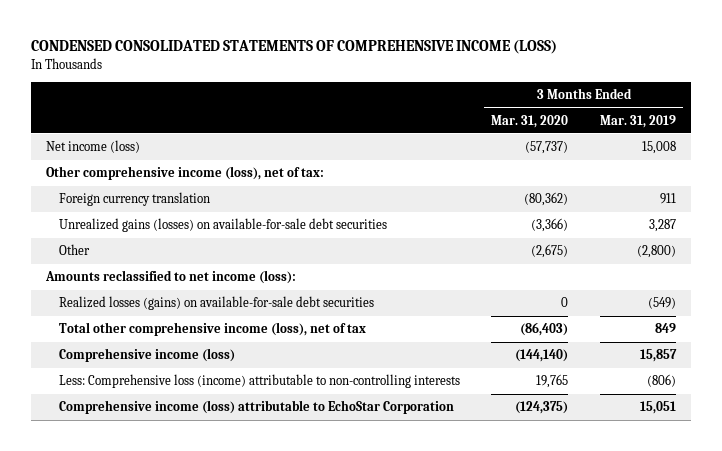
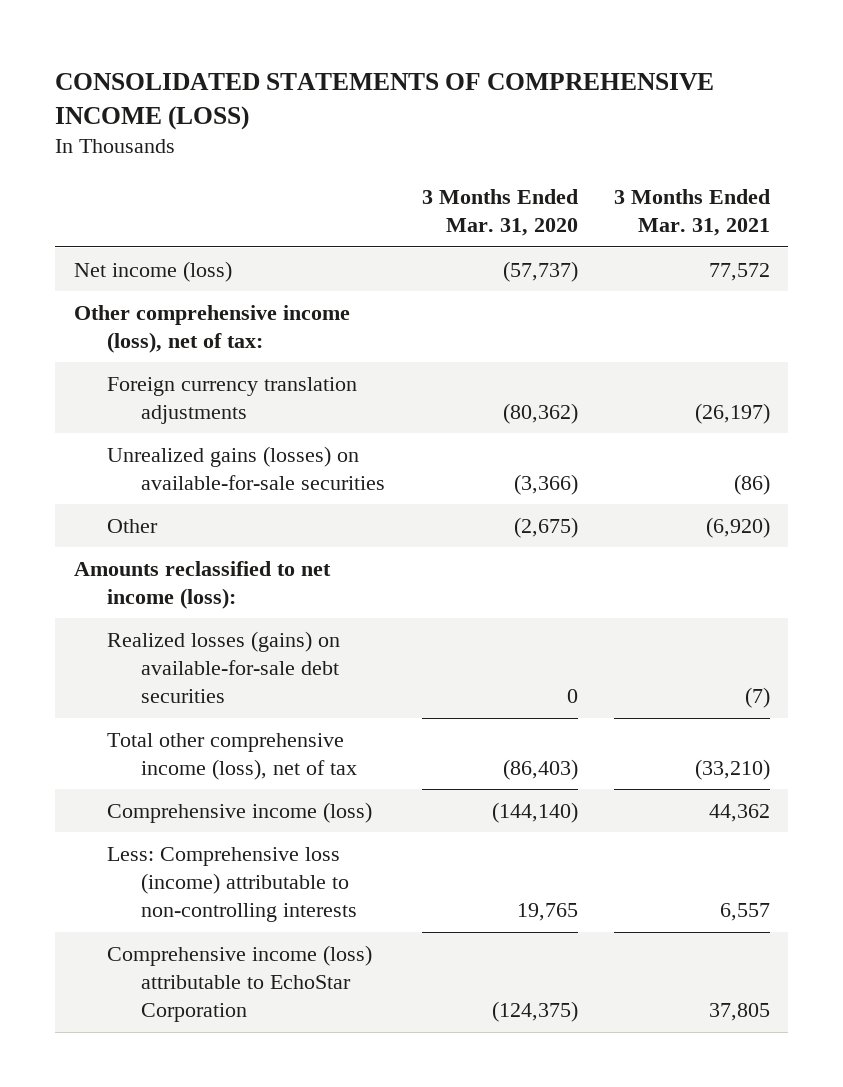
- CONDENSED CONSOLIDATED STATEMENTS OF COMPREHENSIVE INCOME (LOSS)
+ CONSOLIDATED STATEMENTS OF COMPREHENSIVE INCOME (LOSS)
- | 3 Months Ended Mar. 31, 2020 | 3 Months Ended Mar. 31, 2019
+ | 3 Months Ended Mar. 31, 2020 | 3 Months Ended Mar. 31, 2021
- Foreign currency translation | (80,362) | 911
- Unrealized gains (losses) on available-for-sale debt securities | (3,366) | 3,287
+ Foreign currency translation adjustments | (80,362) | (26,197)
+ Unrealized gains (losses) on available-for-sale securities | (3,366) | (86)

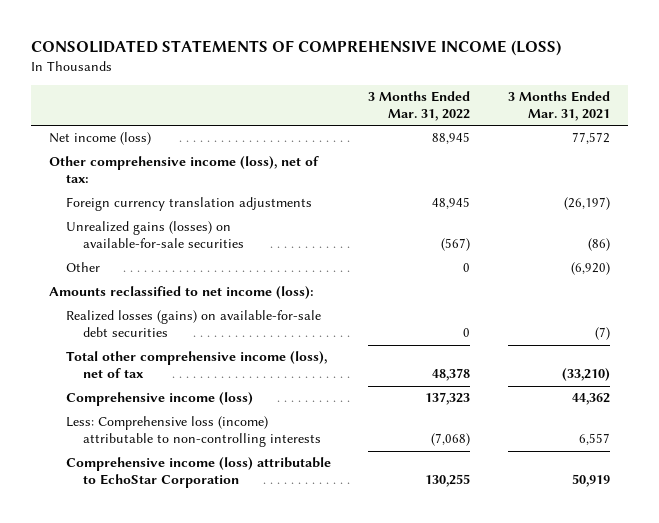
- | 3 Months Ended Mar. 31, 2020 | 3 Months Ended Mar. 31, 2021
+ | 3 Months Ended Mar. 31, 2022 | 3 Months Ended Mar. 31, 2021
- Comprehensive income (loss) attributable to EchoStar Corporation | (124,375) | 37,805
+ Comprehensive income (loss) attributable to EchoStar Corporation | 130,255 | 50,919

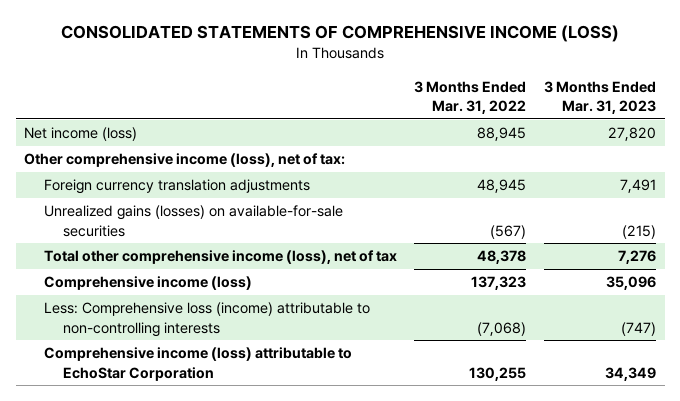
- | 3 Months Ended Mar. 31, 2022 | 3 Months Ended Mar. 31, 2021
+ | 3 Months Ended Mar. 31, 2022 | 3 Months Ended Mar. 31, 2023
- Other | 0 | (6,920)
- Amounts reclassified to net income (loss):
- Realized losses (gains) on available-for-sale debt securities | 0 | (7)

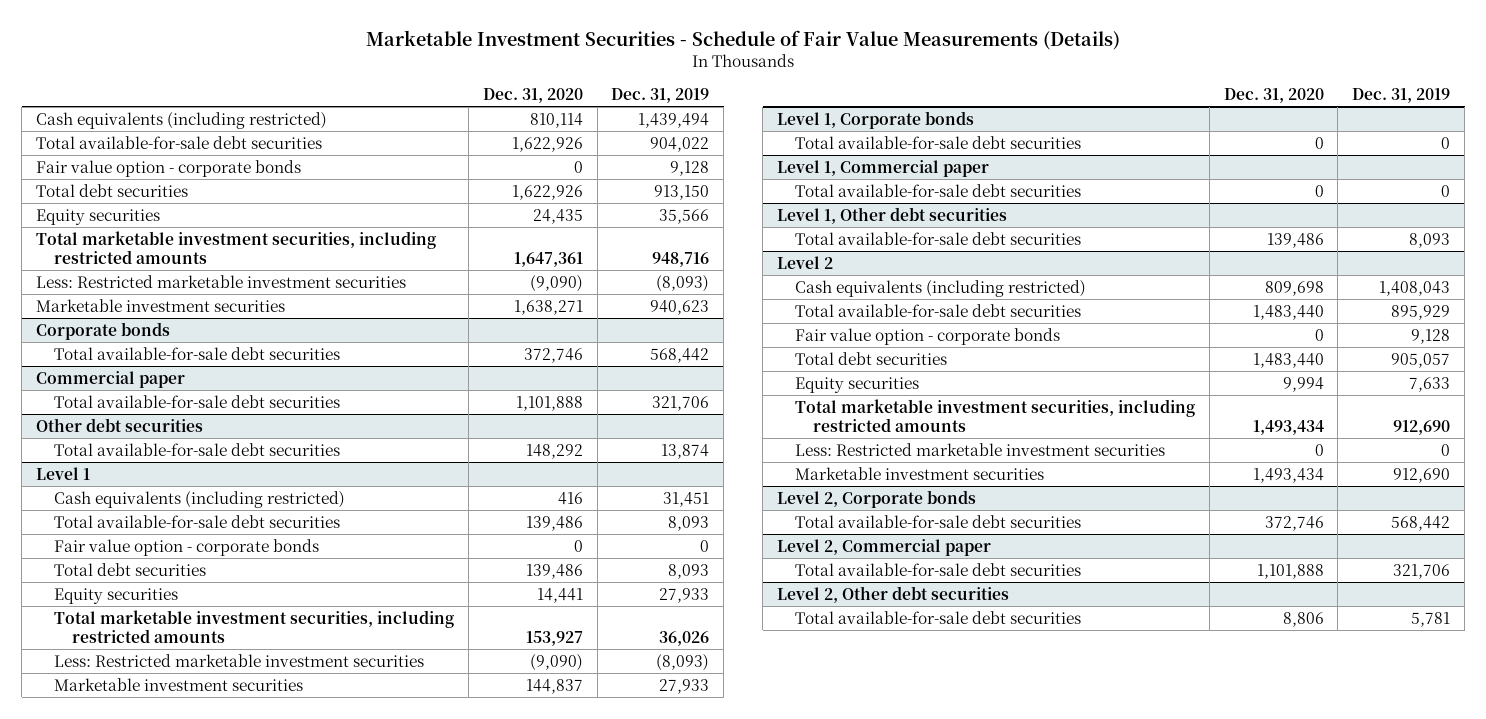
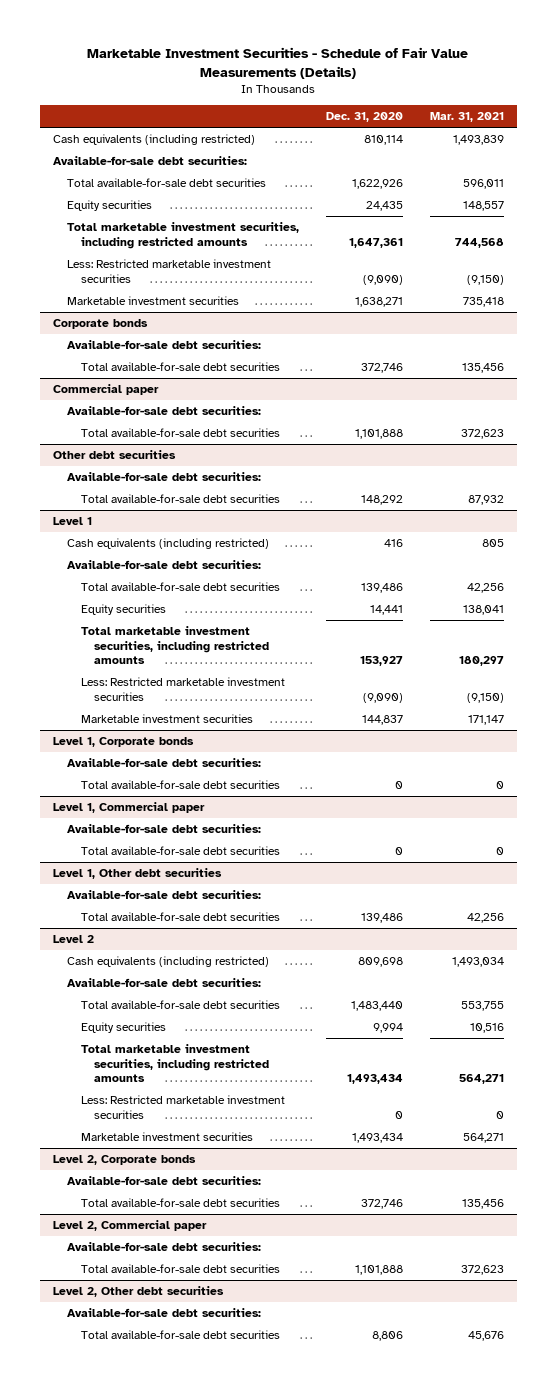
- | Dec. 31, 2020 | Dec. 31, 2019
+ | Dec. 31, 2020 | Mar. 31, 2021
+ Available-for-sale debt securities:
- Fair value option - corporate bonds | 0 | 9,128
- Total debt securities | 1,622,926 | 913,150
@ Corporate bonds
+ Available-for-sale debt securities:
@ Commercial paper
+ Available-for-sale debt securities:
@ Other debt securities
+ Available-for-sale debt securities:
@ Level 1
+ Available-for-sale debt securities:
- Fair value option - corporate bonds | 0 | 0
- Total debt securities | 139,486 | 8,093
@ Level 1, Corporate bonds
+ Available-for-sale debt securities:
@ Level 1, Commercial paper
+ Available-for-sale debt securities:
@ Level 1, Other debt securities
+ Available-for-sale debt securities:
@ Level 2
+ Available-for-sale debt securities:
- Fair value option - corporate bonds | 0 | 9,128
- Total debt securities | 1,483,440 | 905,057
@ Level 2, Corporate bonds
+ Available-for-sale debt securities:
@ Level 2, Commercial paper
+ Available-for-sale debt securities:
@ Level 2, Other debt securities
+ Available-for-sale debt securities:

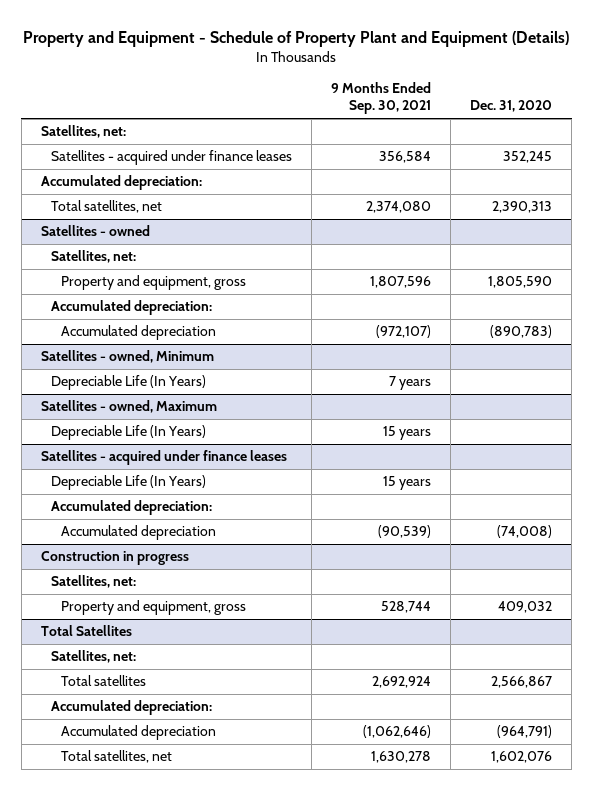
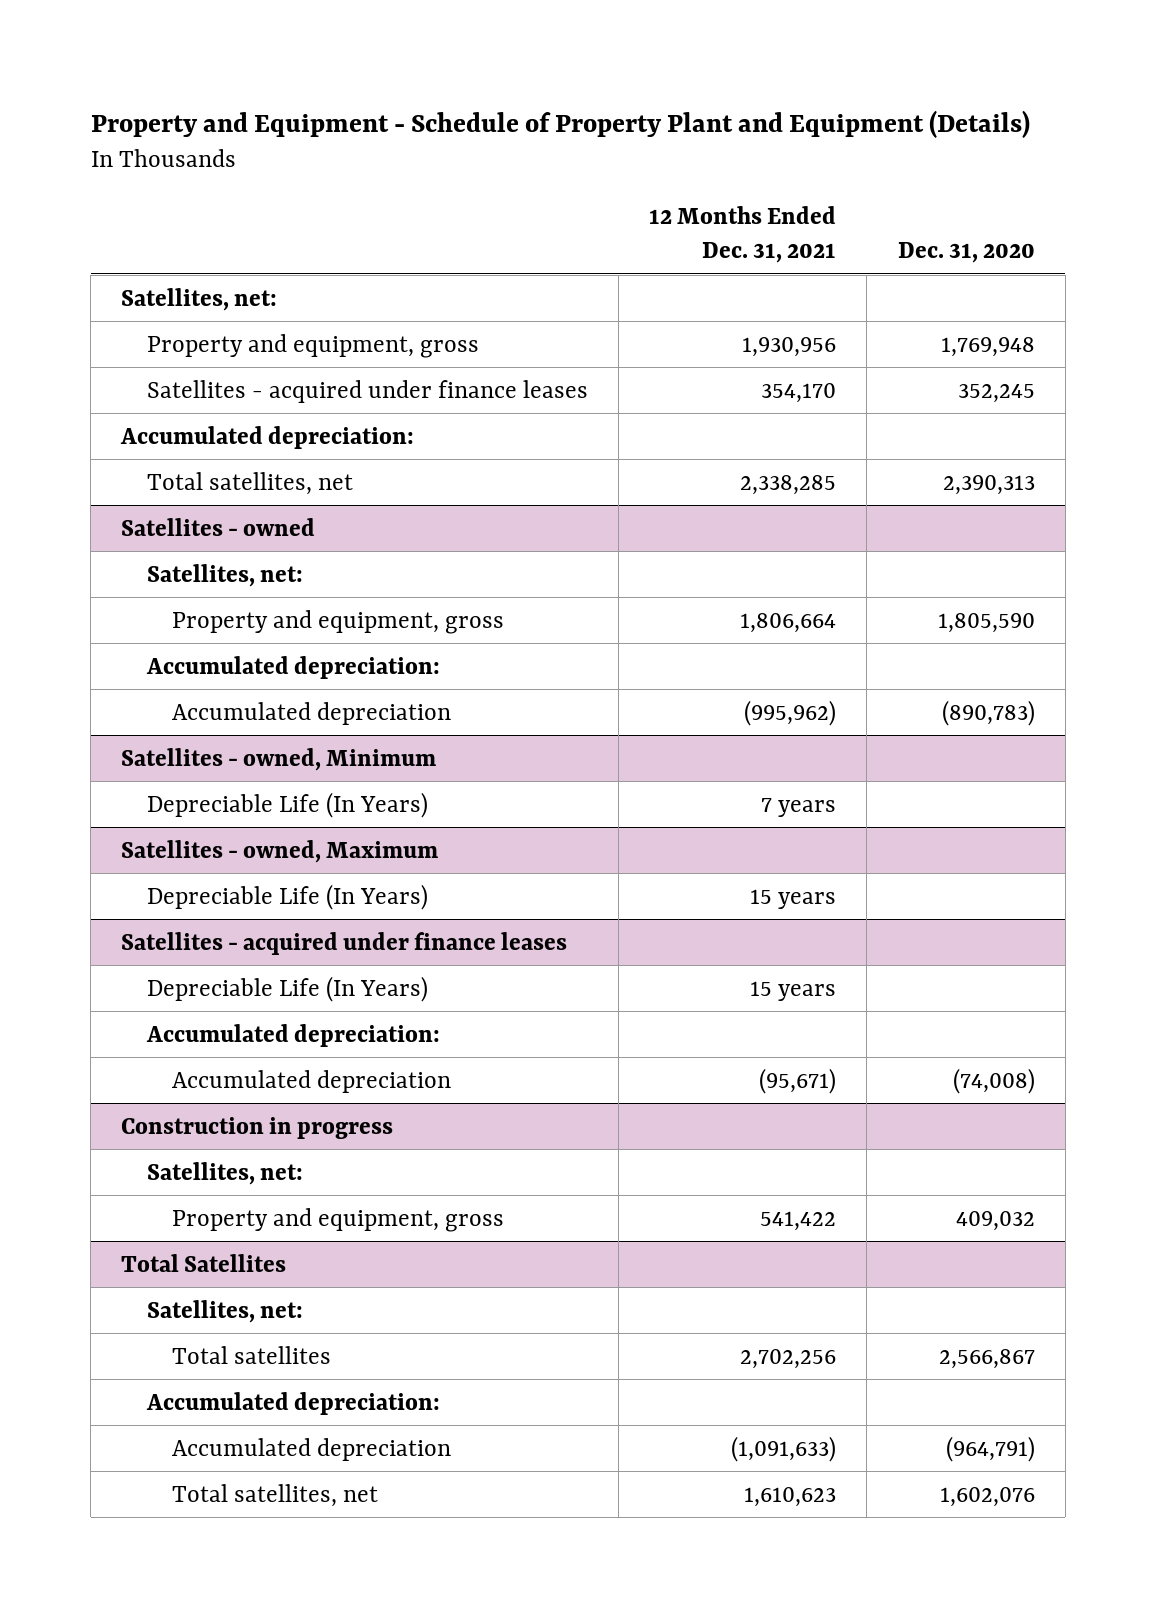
- | 9 Months Ended Sep. 30, 2021 | Dec. 31, 2020
+ | 12 Months Ended Dec. 31, 2021 | Dec. 31, 2020
+ Property and equipment, gross | 1,930,956 | 1,769,948

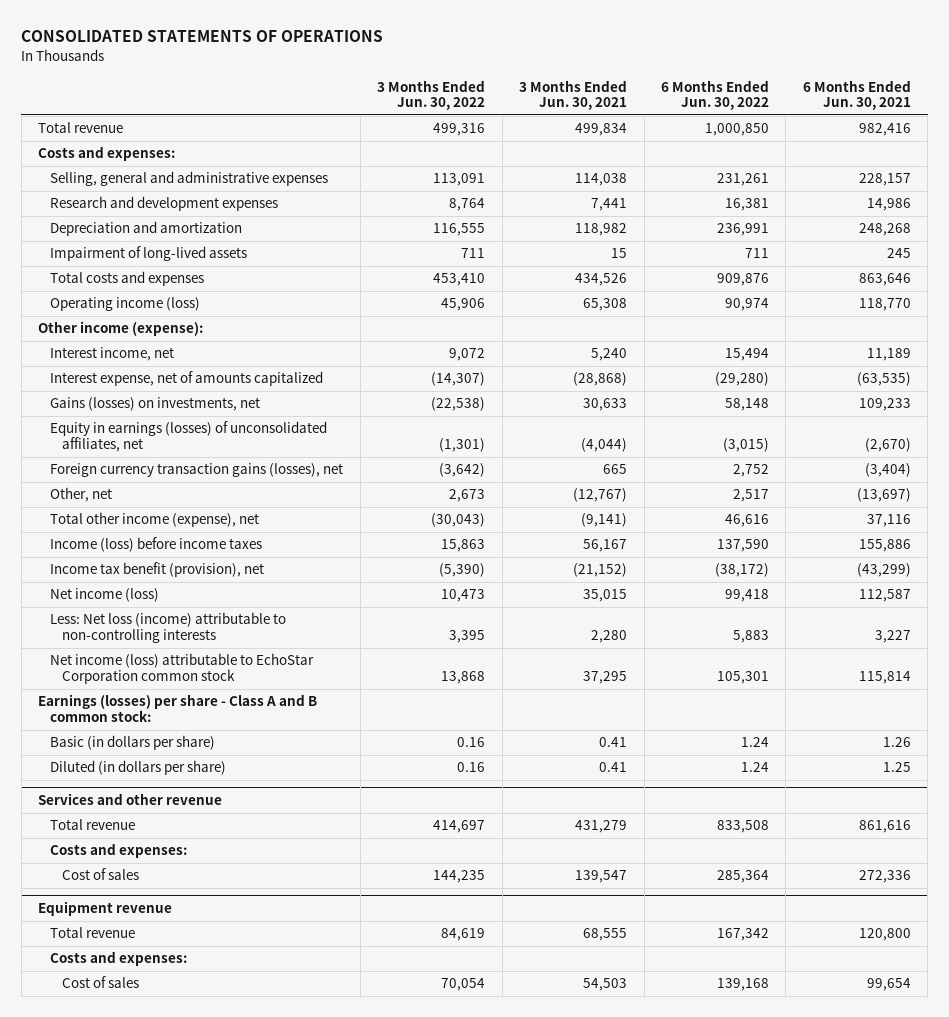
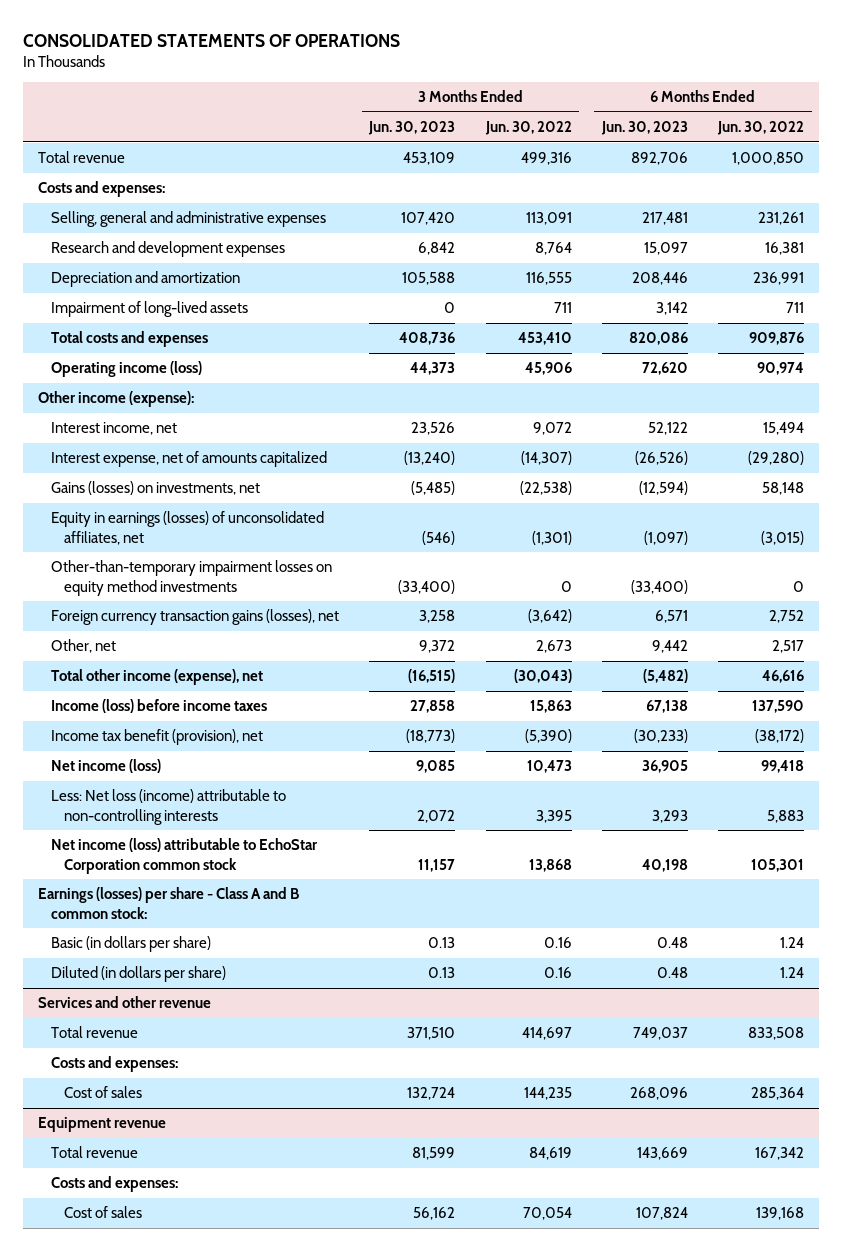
- | 3 Months Ended Jun. 30, 2022 | 3 Months Ended Jun. 30, 2021 | 6 Months Ended Jun. 30, 2022 | 6 Months Ended Jun. 30, 2021
+ | 3 Months Ended Jun. 30, 2023 | 3 Months Ended Jun. 30, 2022 | 6 Months Ended Jun. 30, 2023 | 6 Months Ended Jun. 30, 2022
+ Other-than-temporary impairment losses on equity method investments | (33,400) | 0 | (33,400) | 0

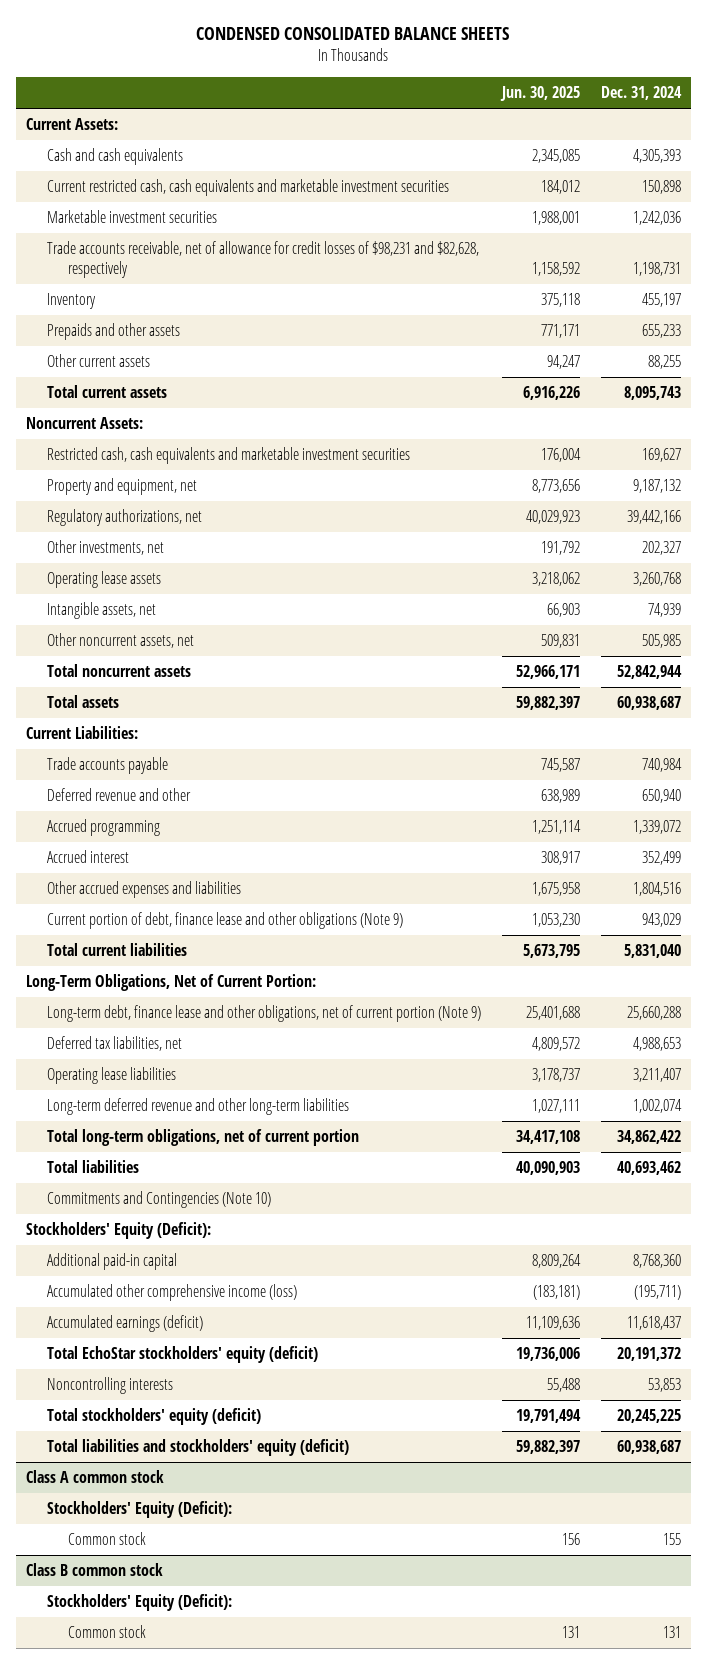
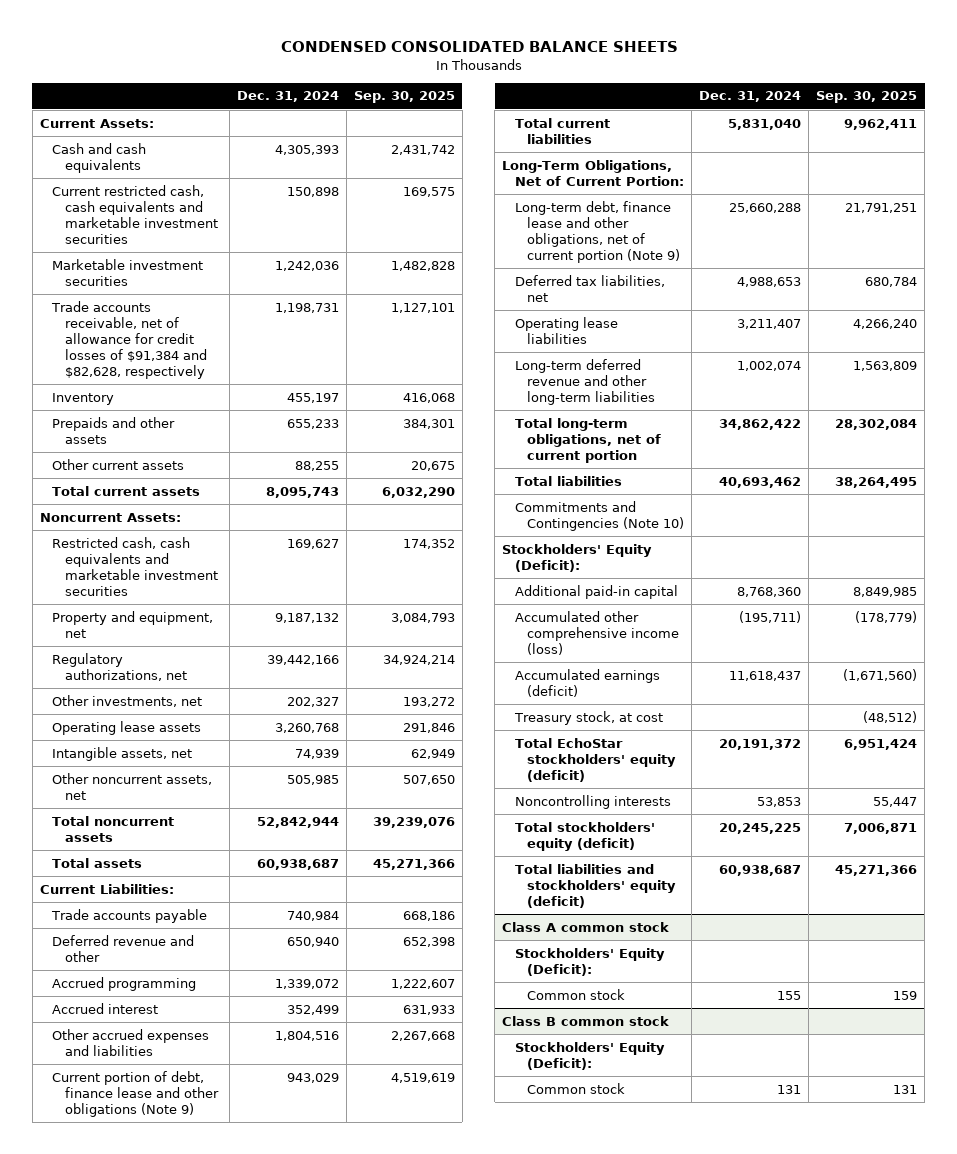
- | Jun. 30, 2025 | Dec. 31, 2024
+ | Dec. 31, 2024 | Sep. 30, 2025
- Trade accounts receivable, net of allowance for credit losses of $98,231 and $82,628, respectively | 1,158,592 | 1,198,731
+ Trade accounts receivable, net of allowance for credit losses of $91,384 and $82,628, respectively | 1,198,731 | 1,127,101
+ Treasury stock, at cost | | (48,512)

